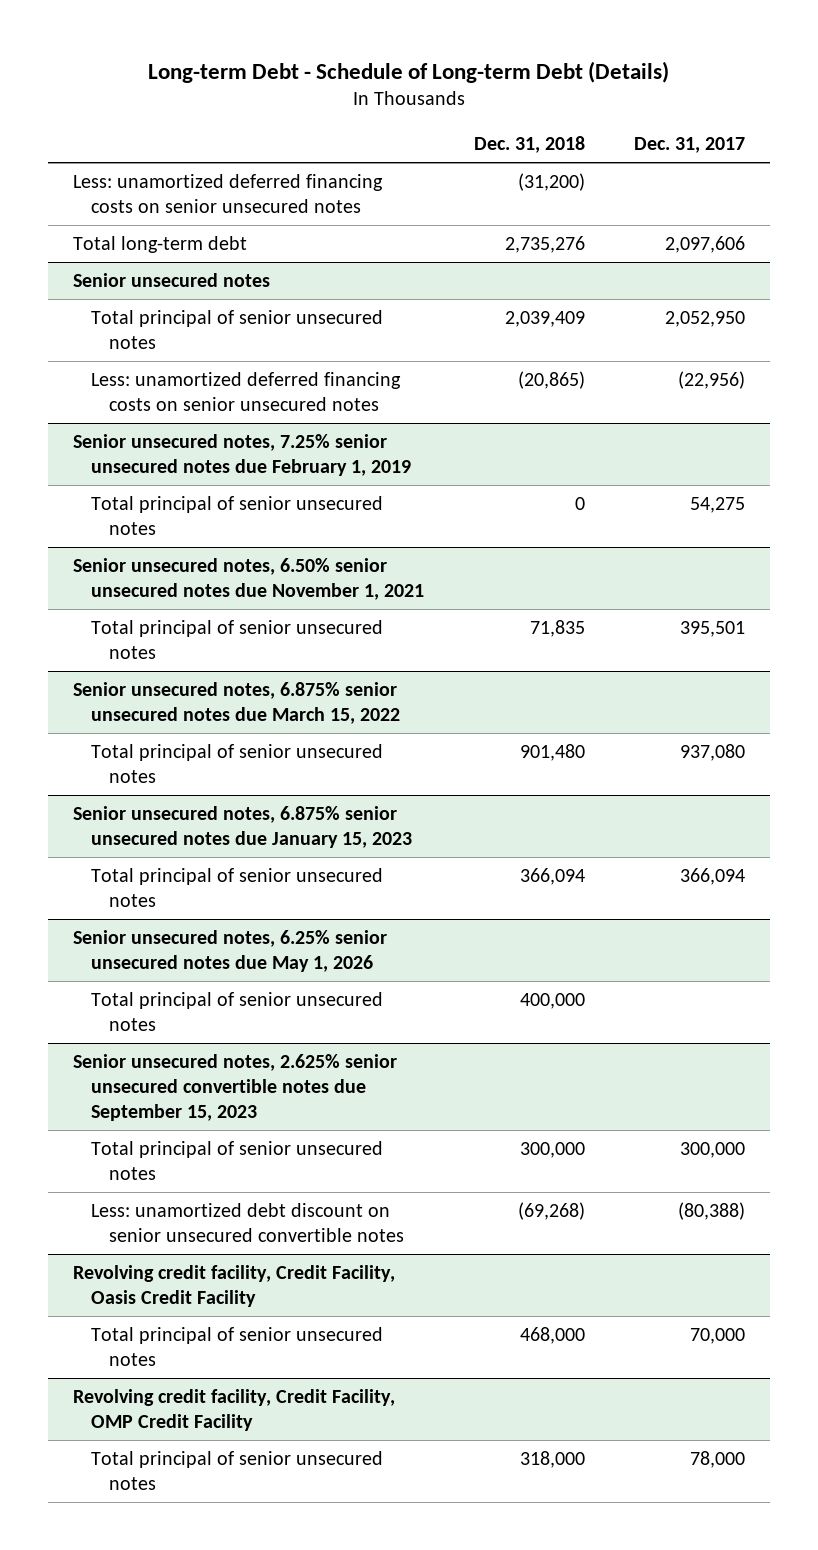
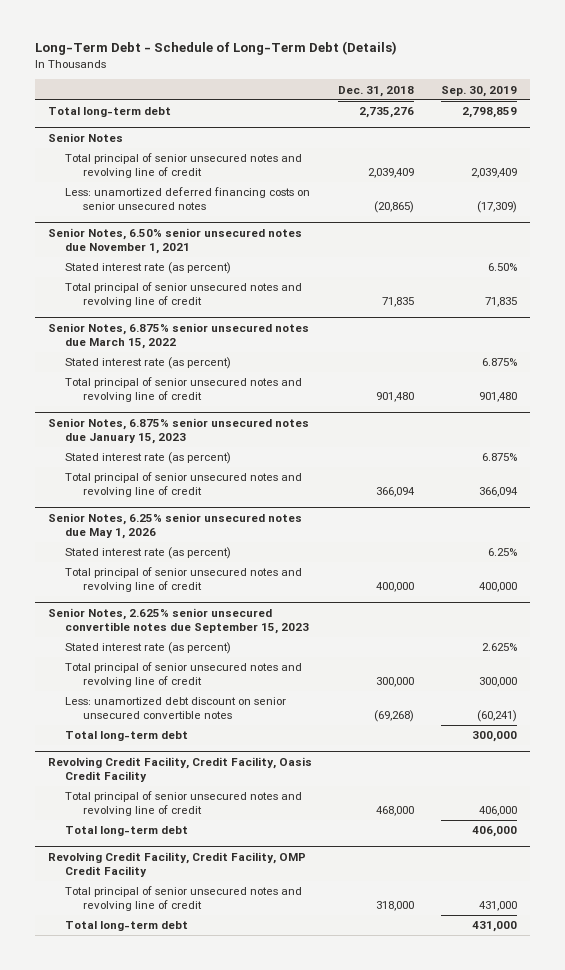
- Long-term Debt - Schedule of Long-term Debt (Details)
+ Long-Term Debt - Schedule of Long-Term Debt (Details)
- | Dec. 31, 2018 | Dec. 31, 2017
+ | Dec. 31, 2018 | Sep. 30, 2019
- Less: unamortized deferred financing costs on senior unsecured notes | (31,200) |
- Senior unsecured notes
- Total principal of senior unsecured notes | 2,039,409 | 2,052,950
+ Senior Notes
+ Total principal of senior unsecured notes and revolving line of credit | 2,039,409 | 2,039,409
- Senior unsecured notes, 7.25% senior unsecured notes due February 1, 2019
- Total principal of senior unsecured notes | 0 | 54,275
- Senior unsecured notes, 6.50% senior unsecured notes due November 1, 2021
- Total principal of senior unsecured notes | 71,835 | 395,501
- Senior unsecured notes, 6.875% senior unsecured notes due March 15, 2022
- Total principal of senior unsecured notes | 901,480 | 937,080
- Senior unsecured notes, 6.875% senior unsecured notes due January 15, 2023
- Total principal of senior unsecured notes | 366,094 | 366,094
- Senior unsecured notes, 6.25% senior unsecured notes due May 1, 2026
- Total principal of senior unsecured notes | 400,000 |
- Senior unsecured notes, 2.625% senior unsecured convertible notes due September 15, 2023
- Total principal of senior unsecured notes | 300,000 | 300,000
+ Senior Notes, 6.50% senior unsecured notes due November 1, 2021
+ Stated interest rate (as percent) | | 6.50%
+ Total principal of senior unsecured notes and revolving line of credit | 71,835 | 71,835
+ Senior Notes, 6.875% senior unsecured notes due March 15, 2022
+ Stated interest rate (as percent) | | 6.875%
+ Total principal of senior unsecured notes and revolving line of credit | 901,480 | 901,480
+ Senior Notes, 6.875% senior unsecured notes due January 15, 2023
+ Stated interest rate (as percent) | | 6.875%
+ Total principal of senior unsecured notes and revolving line of credit | 366,094 | 366,094
+ Senior Notes, 6.25% senior unsecured notes due May 1, 2026
+ Stated interest rate (as percent) | | 6.25%
+ Total principal of senior unsecured notes and revolving line of credit | 400,000 | 400,000
+ Senior Notes, 2.625% senior unsecured convertible notes due September 15, 2023
+ Stated interest rate (as percent) | | 2.625%
+ Total principal of senior unsecured notes and revolving line of credit | 300,000 | 300,000
- Revolving credit facility, Credit Facility, Oasis Credit Facility
- Total principal of senior unsecured notes | 468,000 | 70,000
- Revolving credit facility, Credit Facility, OMP Credit Facility
- Total principal of senior unsecured notes | 318,000 | 78,000
+ Total long-term debt | | 300,000
+ Revolving Credit Facility, Credit Facility, Oasis Credit Facility
+ Total principal of senior unsecured notes and revolving line of credit | 468,000 | 406,000
+ Total long-term debt | | 406,000
+ Revolving Credit Facility, Credit Facility, OMP Credit Facility
+ Total principal of senior unsecured notes and revolving line of credit | 318,000 | 431,000
+ Total long-term debt | | 431,000

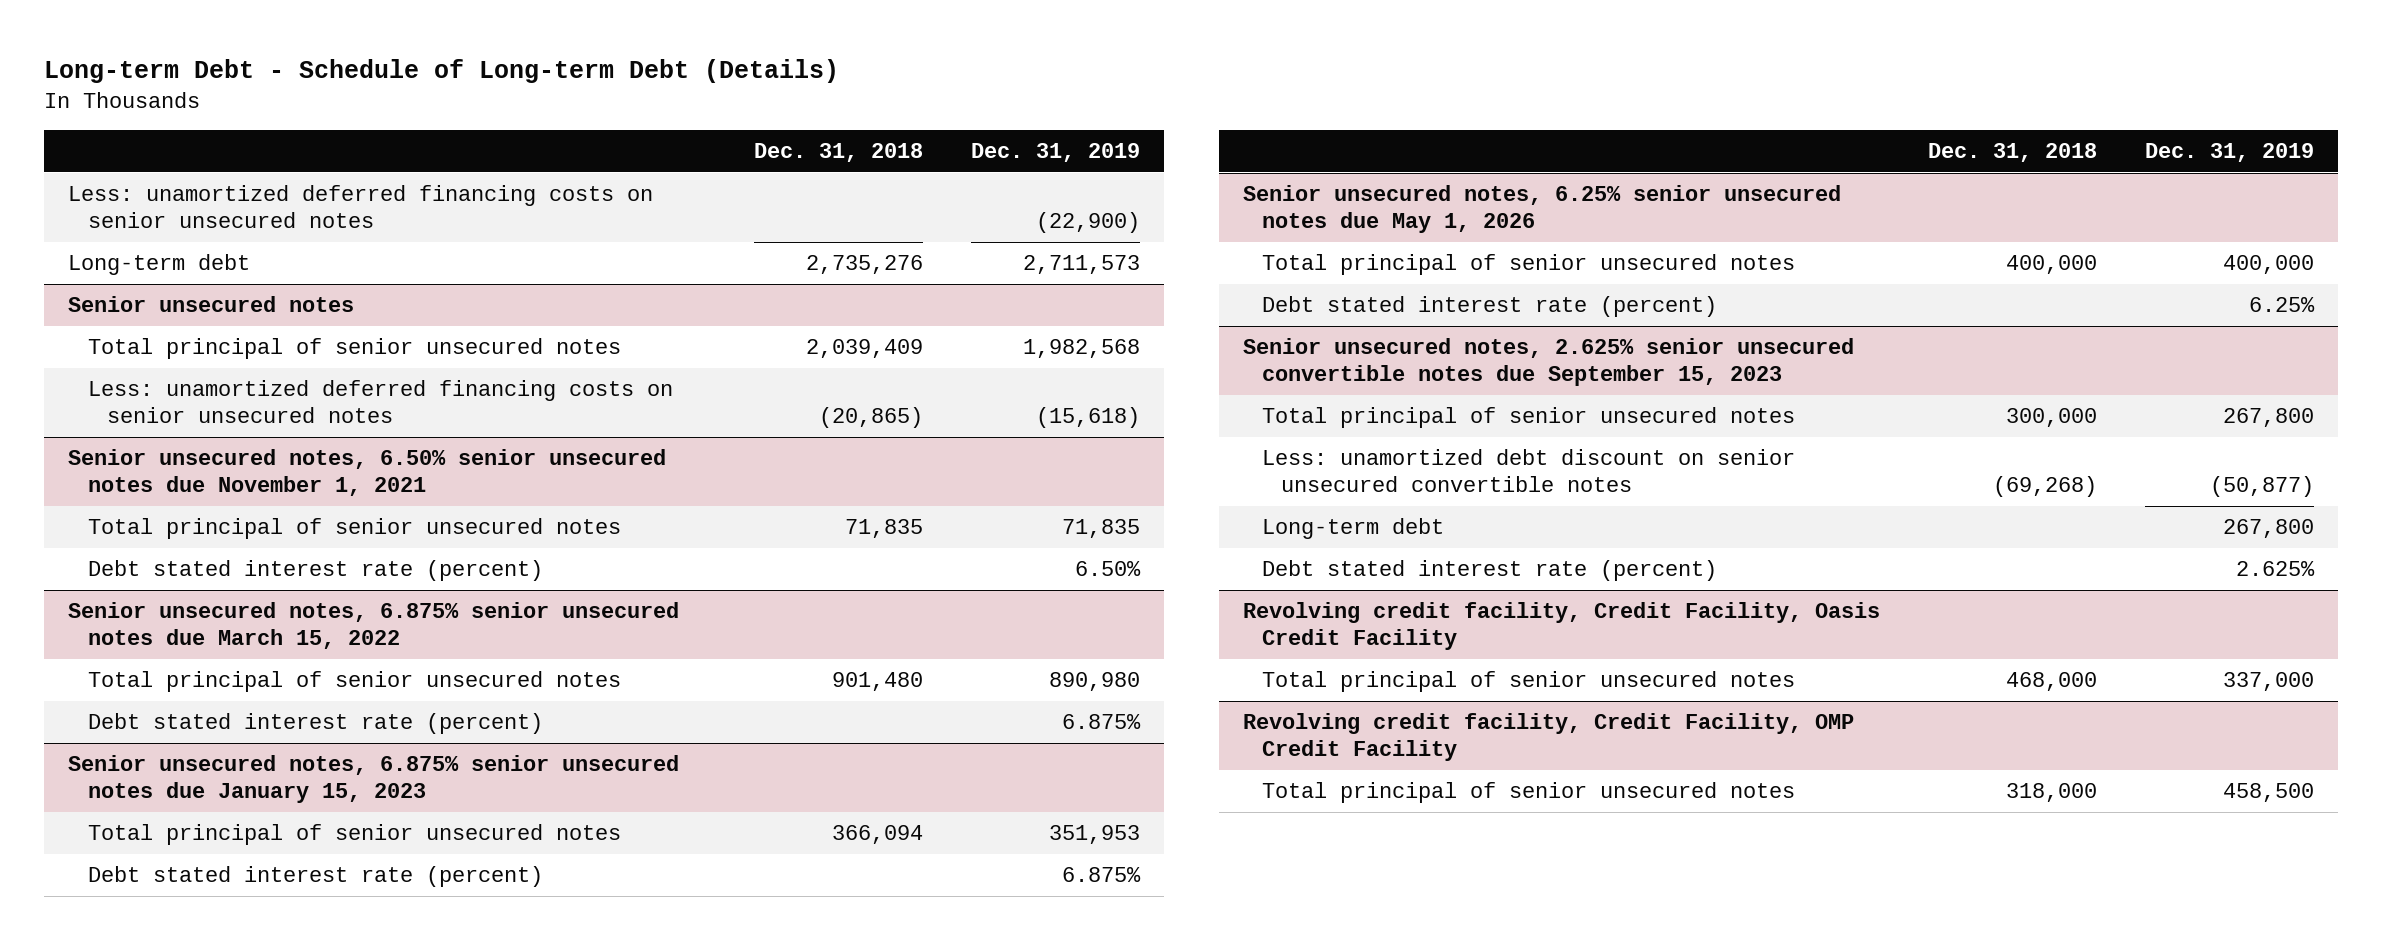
- Long-Term Debt - Schedule of Long-Term Debt (Details)
+ Long-term Debt - Schedule of Long-term Debt (Details)
- | Dec. 31, 2018 | Sep. 30, 2019
+ | Dec. 31, 2018 | Dec. 31, 2019
- Total long-term debt | 2,735,276 | 2,798,859
- Senior Notes
- Total principal of senior unsecured notes and revolving line of credit | 2,039,409 | 2,039,409
+ Less: unamortized deferred financing costs on senior unsecured notes | | (22,900)
+ Long-term debt | 2,735,276 | 2,711,573
+ Senior unsecured notes
+ Total principal of senior unsecured notes | 2,039,409 | 1,982,568
- Senior Notes, 6.50% senior unsecured notes due November 1, 2021
- Stated interest rate (as percent) | | 6.50%
- Total principal of senior unsecured notes and revolving line of credit | 71,835 | 71,835
- Senior Notes, 6.875% senior unsecured notes due March 15, 2022
- Stated interest rate (as percent) | | 6.875%
- Total principal of senior unsecured notes and revolving line of credit | 901,480 | 901,480
- Senior Notes, 6.875% senior unsecured notes due January 15, 2023
- Stated interest rate (as percent) | | 6.875%
- Total principal of senior unsecured notes and revolving line of credit | 366,094 | 366,094
- Senior Notes, 6.25% senior unsecured notes due May 1, 2026
- Stated interest rate (as percent) | | 6.25%
- Total principal of senior unsecured notes and revolving line of credit | 400,000 | 400,000
- Senior Notes, 2.625% senior unsecured convertible notes due September 15, 2023
- Stated interest rate (as percent) | | 2.625%
- Total principal of senior unsecured notes and revolving line of credit | 300,000 | 300,000
+ Senior unsecured notes, 6.50% senior unsecured notes due November 1, 2021
+ Total principal of senior unsecured notes | 71,835 | 71,835
+ Debt stated interest rate (percent) | | 6.50%
+ Senior unsecured notes, 6.875% senior unsecured notes due March 15, 2022
+ Total principal of senior unsecured notes | 901,480 | 890,980
+ Debt stated interest rate (percent) | | 6.875%
+ Senior unsecured notes, 6.875% senior unsecured notes due January 15, 2023
+ Total principal of senior unsecured notes | 366,094 | 351,953
+ Debt stated interest rate (percent) | | 6.875%
+ Senior unsecured notes, 6.25% senior unsecured notes due May 1, 2026
+ Total principal of senior unsecured notes | 400,000 | 400,000
+ Debt stated interest rate (percent) | | 6.25%
+ Senior unsecured notes, 2.625% senior unsecured convertible notes due September 15, 2023
+ Total principal of senior unsecured notes | 300,000 | 267,800
- Total long-term debt | | 300,000
- Revolving Credit Facility, Credit Facility, Oasis Credit Facility
- Total principal of senior unsecured notes and revolving line of credit | 468,000 | 406,000
- Total long-term debt | | 406,000
- Revolving Credit Facility, Credit Facility, OMP Credit Facility
- Total principal of senior unsecured notes and revolving line of credit | 318,000 | 431,000
- Total long-term debt | | 431,000
+ Long-term debt | | 267,800
+ Debt stated interest rate (percent) | | 2.625%
+ Revolving credit facility, Credit Facility, Oasis Credit Facility
+ Total principal of senior unsecured notes | 468,000 | 337,000
+ Revolving credit facility, Credit Facility, OMP Credit Facility
+ Total principal of senior unsecured notes | 318,000 | 458,500

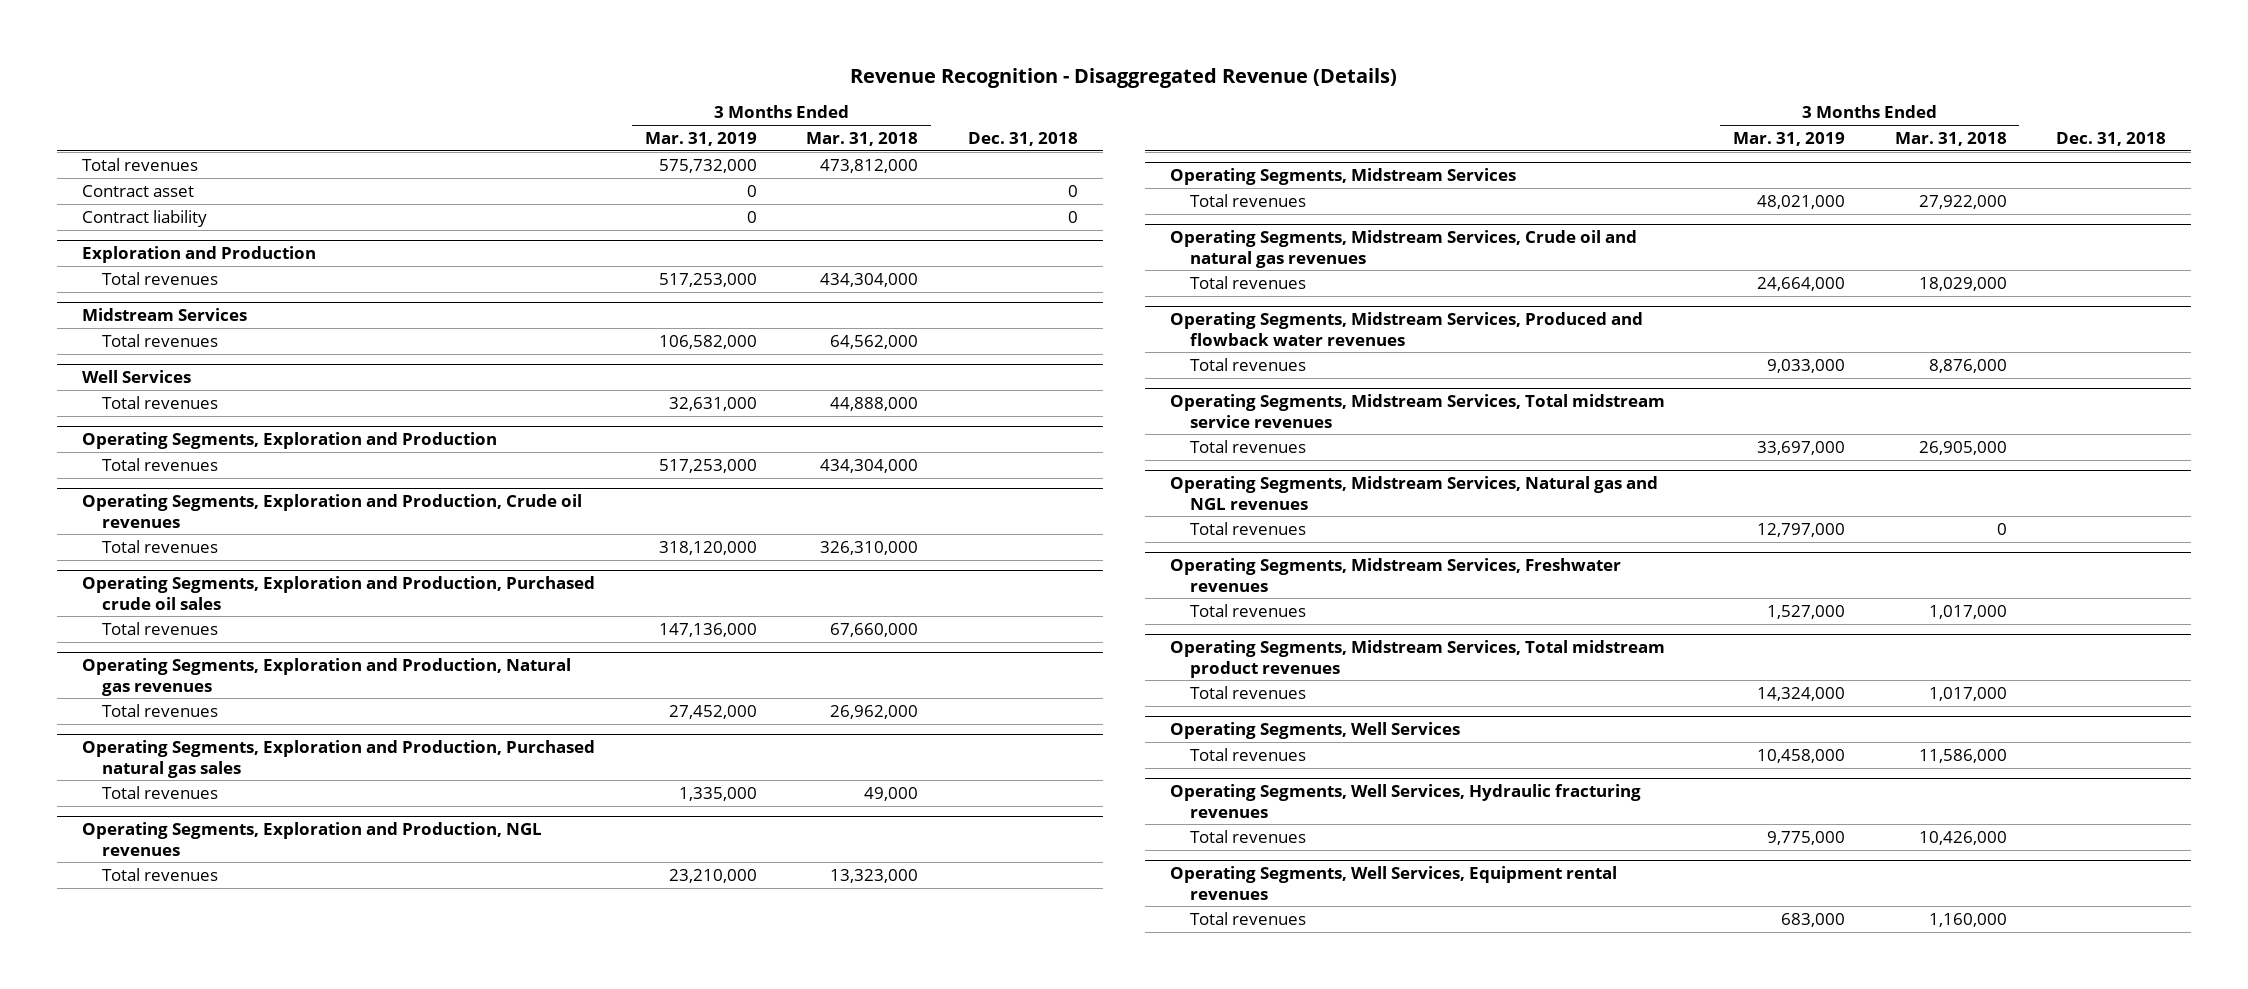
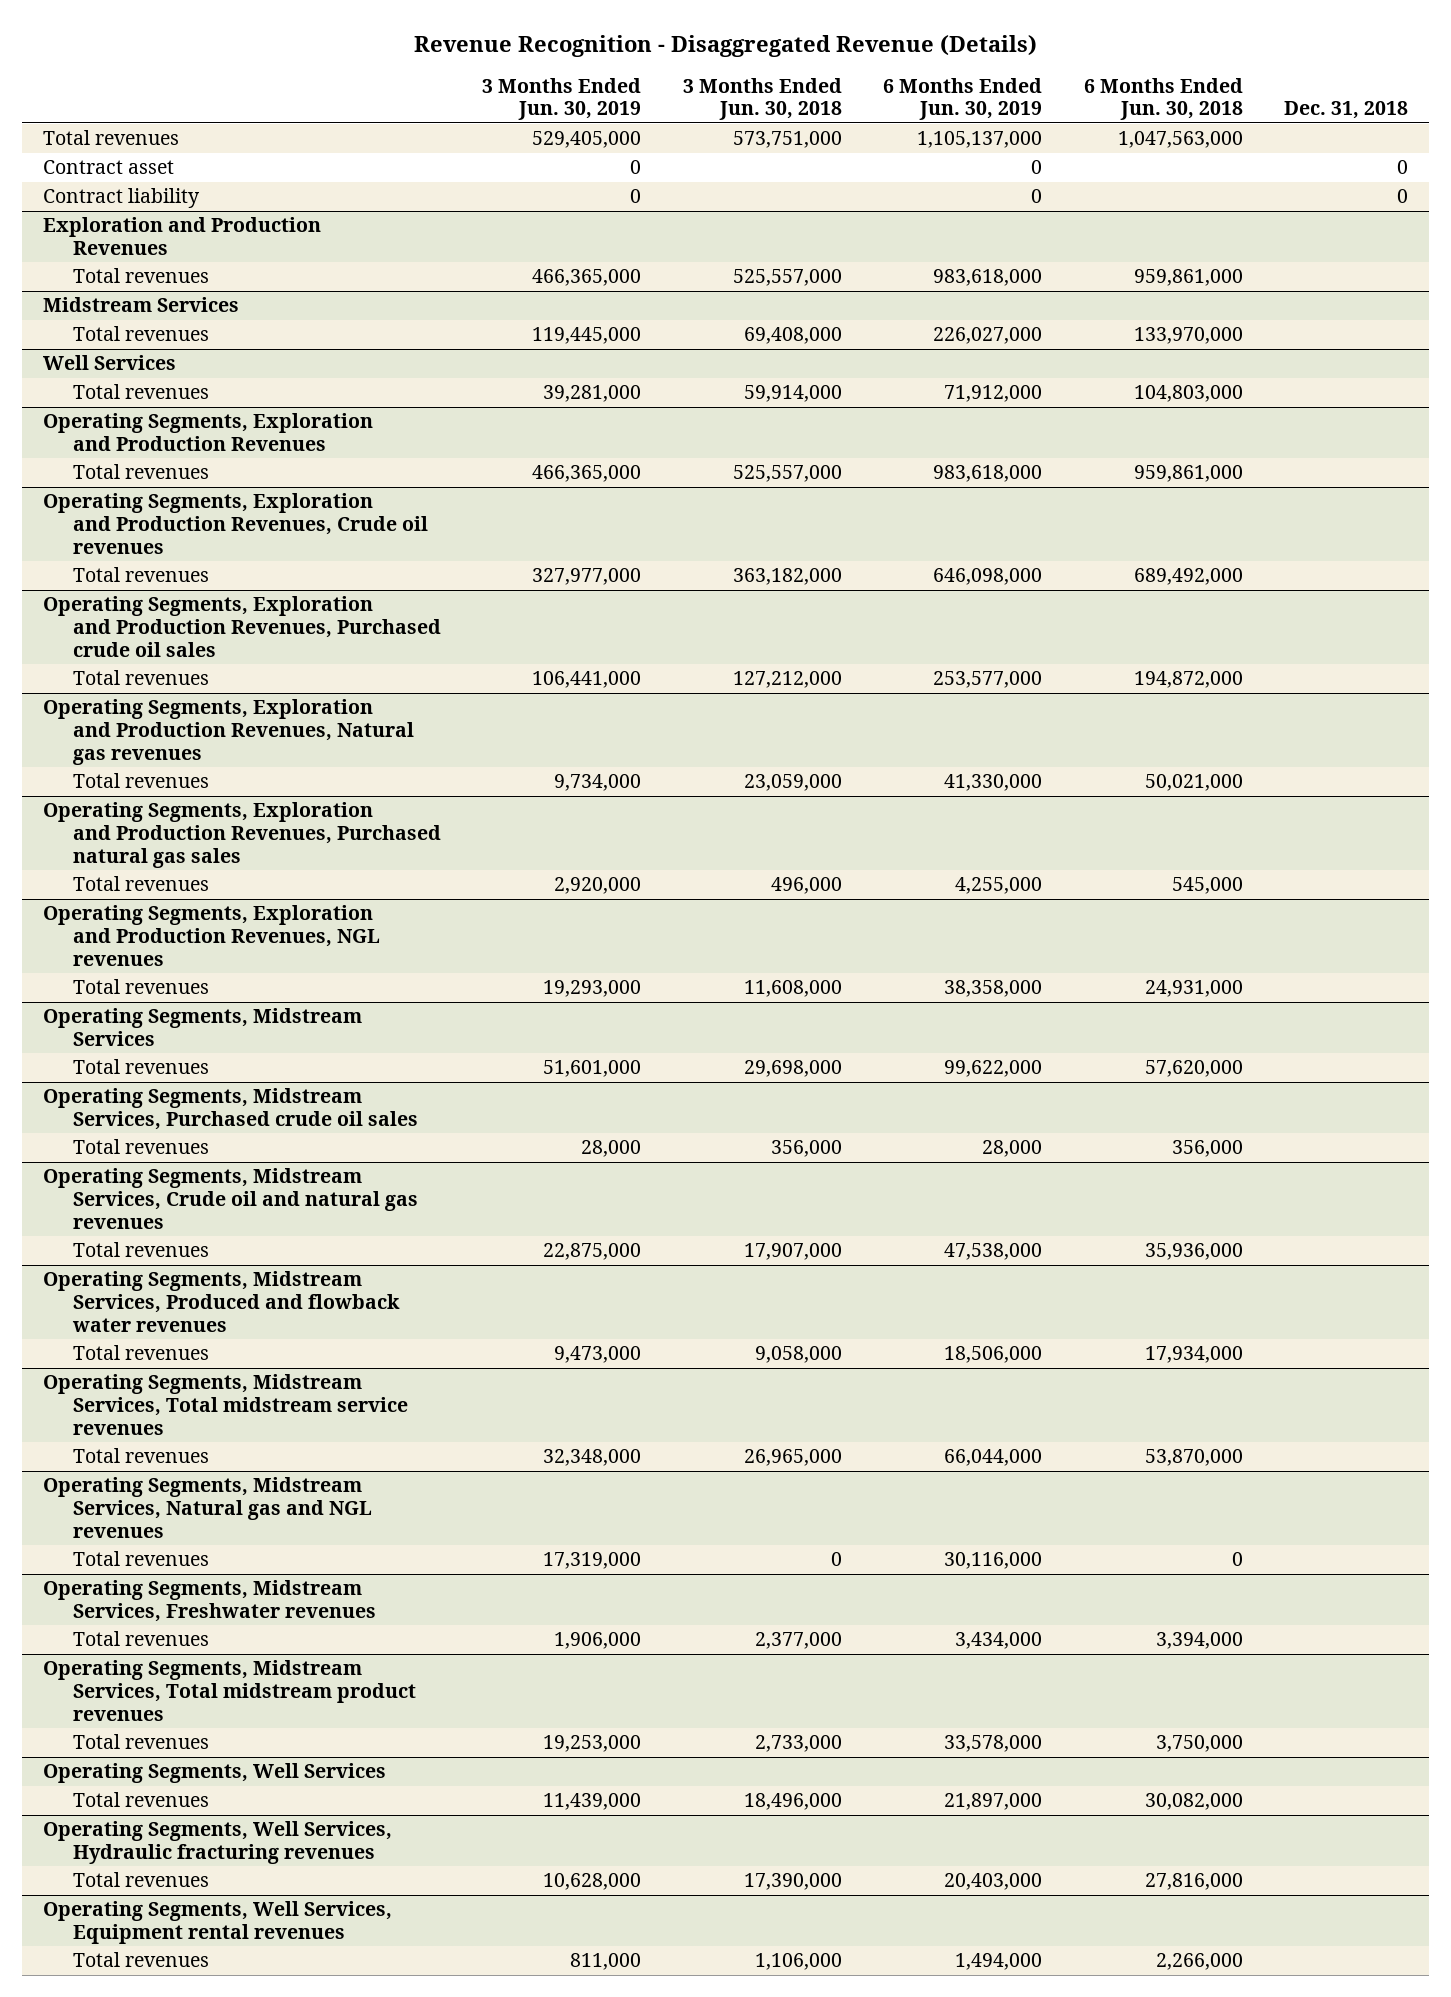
- | 3 Months Ended Mar. 31, 2019 | 3 Months Ended Mar. 31, 2018 | Dec. 31, 2018
+ | 3 Months Ended Jun. 30, 2019 | 3 Months Ended Jun. 30, 2018 | 6 Months Ended Jun. 30, 2019 | 6 Months Ended Jun. 30, 2018 | Dec. 31, 2018
- Exploration and Production
+ Exploration and Production Revenues
- Operating Segments, Exploration and Production
+ Operating Segments, Exploration and Production Revenues
- Operating Segments, Exploration and Production, Crude oil revenues
+ Operating Segments, Exploration and Production Revenues, Crude oil revenues
- Operating Segments, Exploration and Production, Purchased crude oil sales
+ Operating Segments, Exploration and Production Revenues, Purchased crude oil sales
- Operating Segments, Exploration and Production, Natural gas revenues
+ Operating Segments, Exploration and Production Revenues, Natural gas revenues
- Operating Segments, Exploration and Production, Purchased natural gas sales
+ Operating Segments, Exploration and Production Revenues, Purchased natural gas sales
- Operating Segments, Exploration and Production, NGL revenues
+ Operating Segments, Exploration and Production Revenues, NGL revenues
+ Operating Segments, Midstream Services, Purchased crude oil sales
+ Total revenues | 28,000 | 356,000 | 28,000 | 356,000 |

